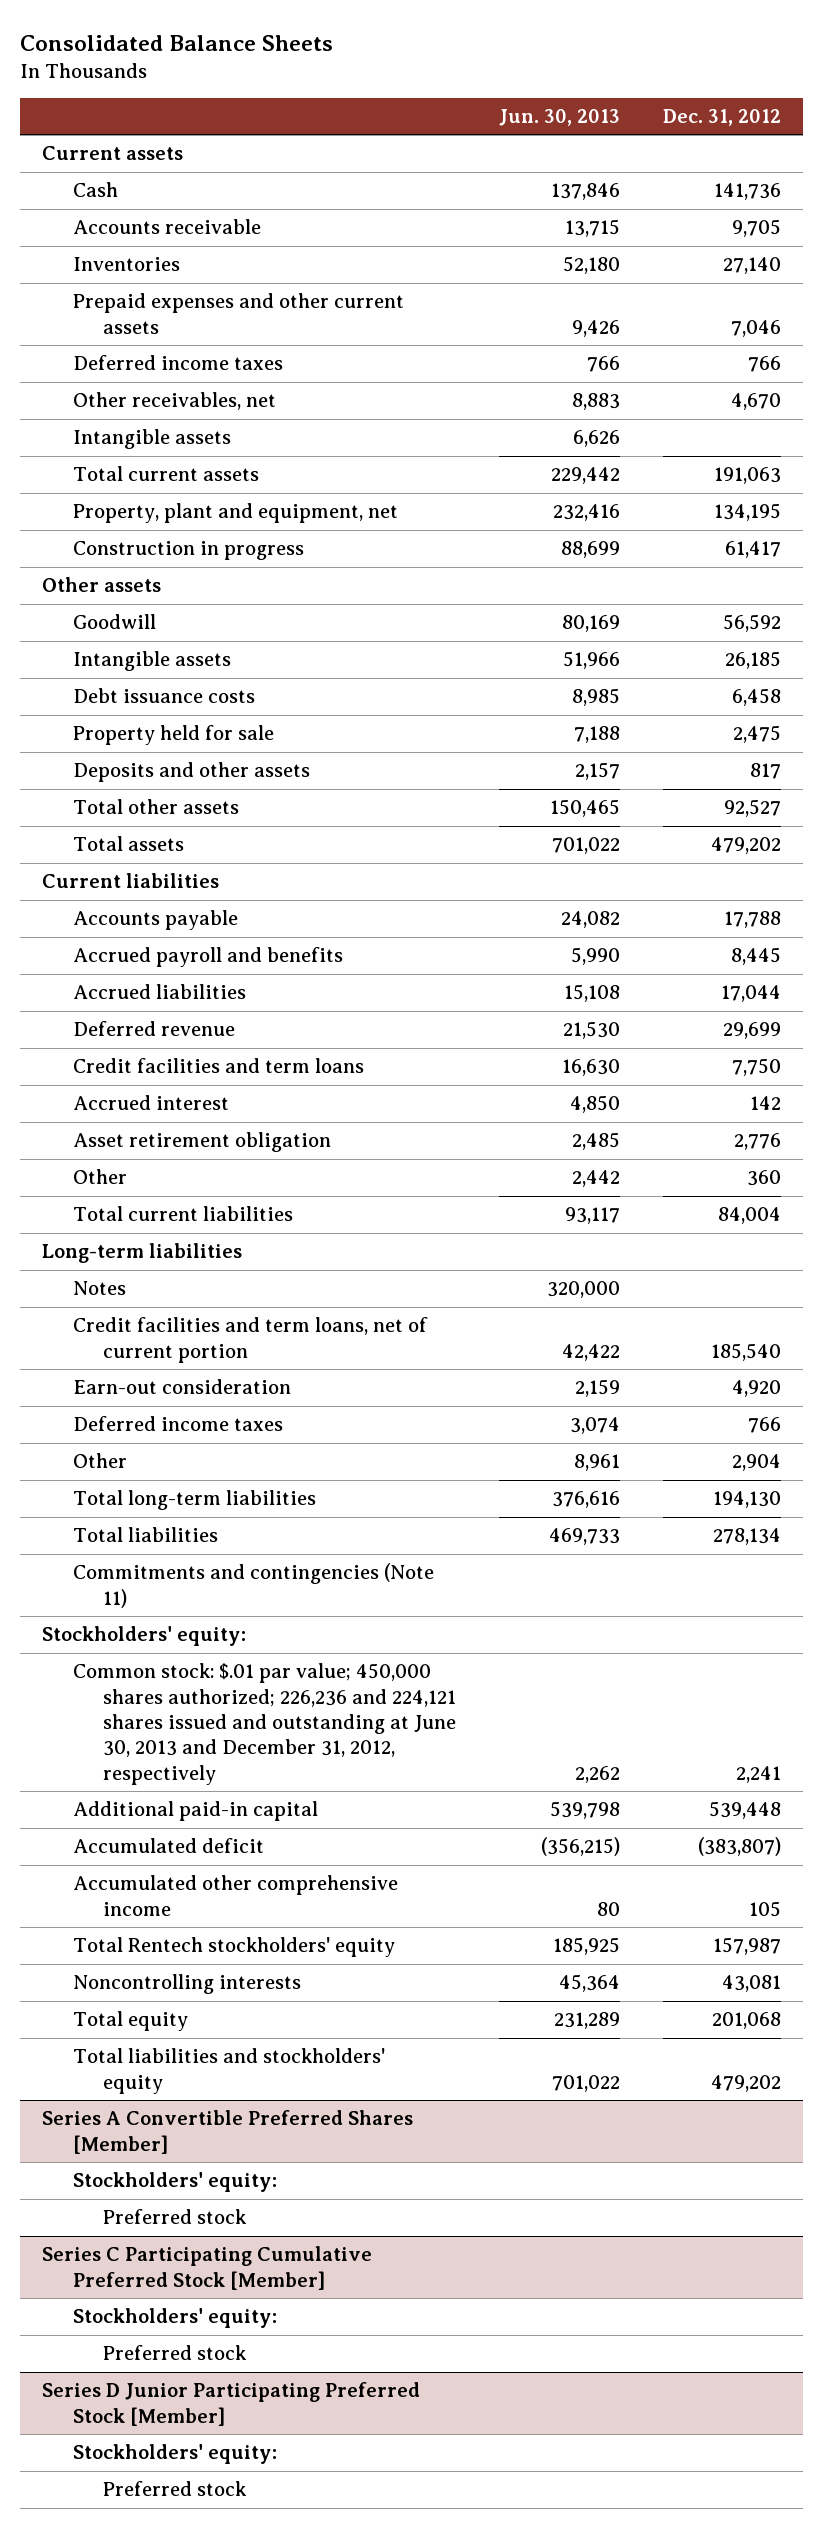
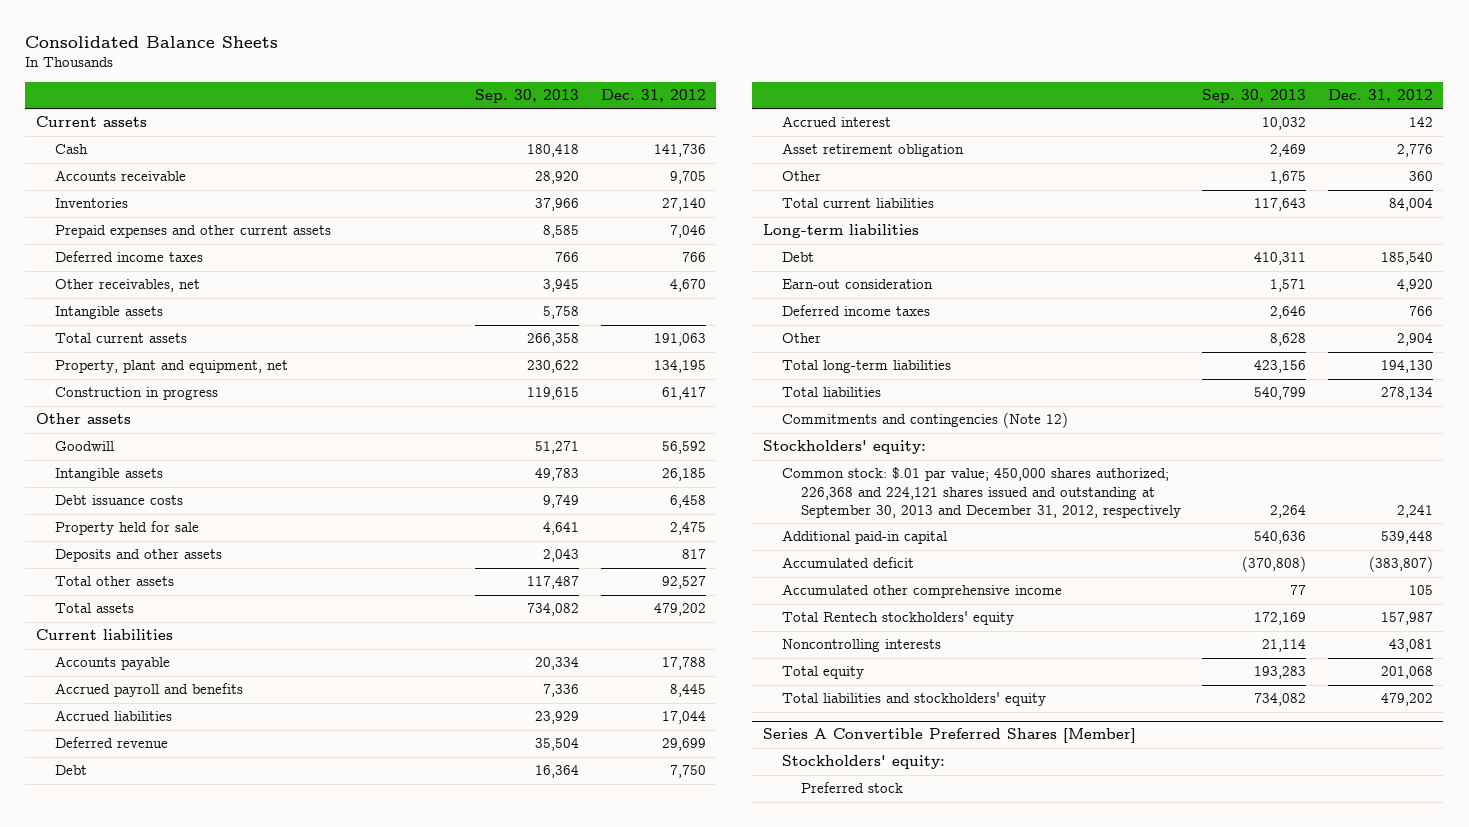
- | Jun. 30, 2013 | Dec. 31, 2012
+ | Sep. 30, 2013 | Dec. 31, 2012
- Credit facilities and term loans | 16,630 | 7,750
+ Debt | 16,364 | 7,750
- Notes | 320,000 |
- Credit facilities and term loans, net of current portion | 42,422 | 185,540
+ Debt | 410,311 | 185,540
- Commitments and contingencies (Note 11)
+ Commitments and contingencies (Note 12)
- Common stock: $.01 par value; 450,000 shares authorized; 226,236 and 224,121 shares issued and outstanding at June 30, 2013 and December 31, 2012, respectively | 2,262 | 2,241
+ Common stock: $.01 par value; 450,000 shares authorized; 226,368 and 224,121 shares issued and outstanding at September 30, 2013 and December 31, 2012, respectively | 2,264 | 2,241
- Series C Participating Cumulative Preferred Stock [Member]
- Stockholders' equity:
- Preferred stock
- Series D Junior Participating Preferred Stock [Member]
- Stockholders' equity:
- Preferred stock

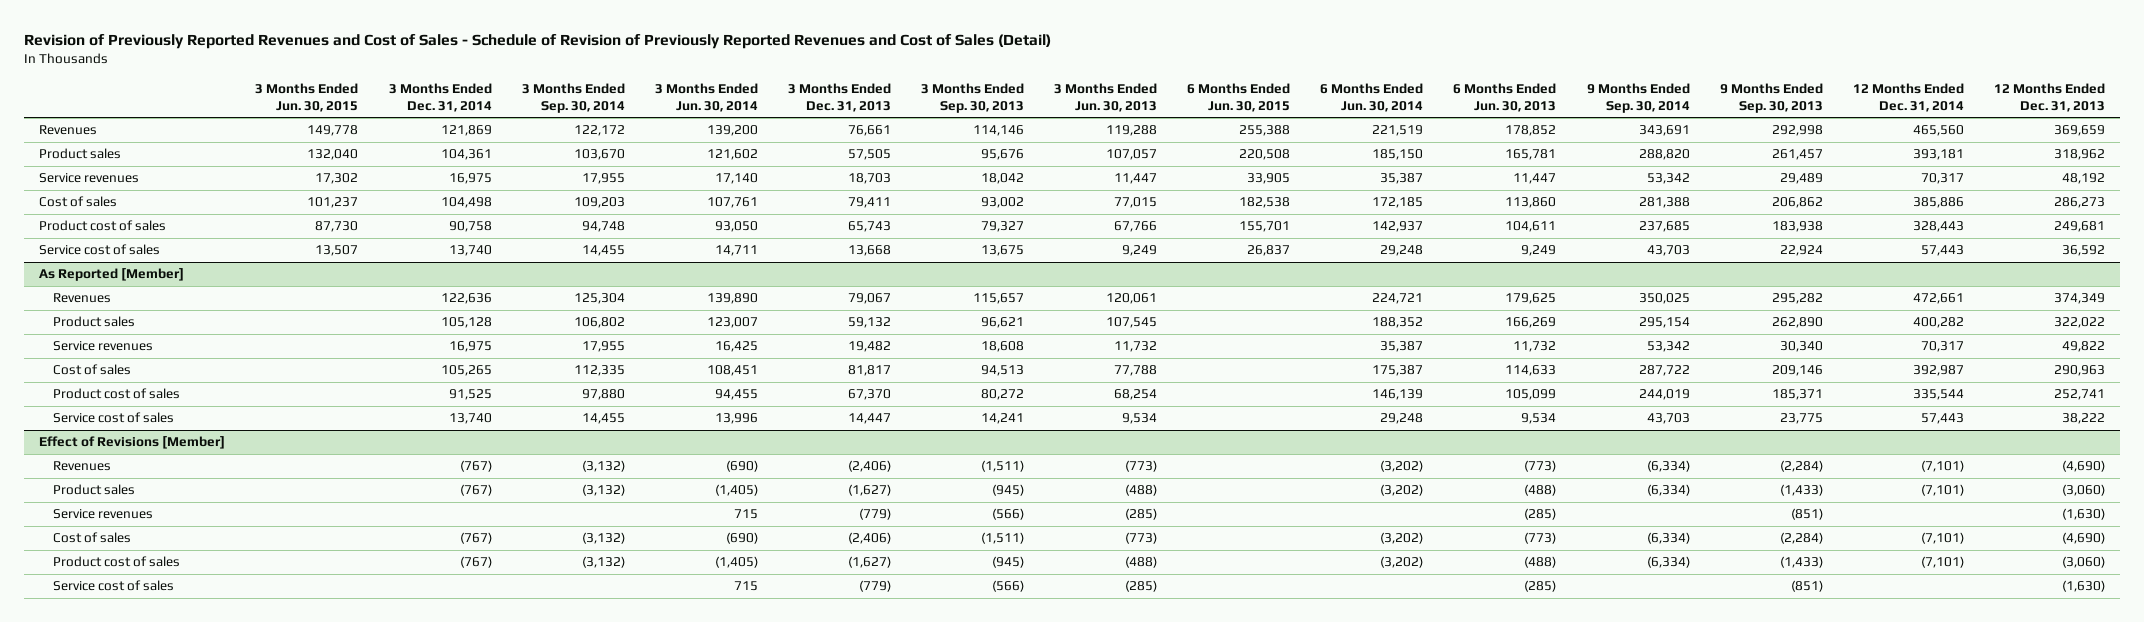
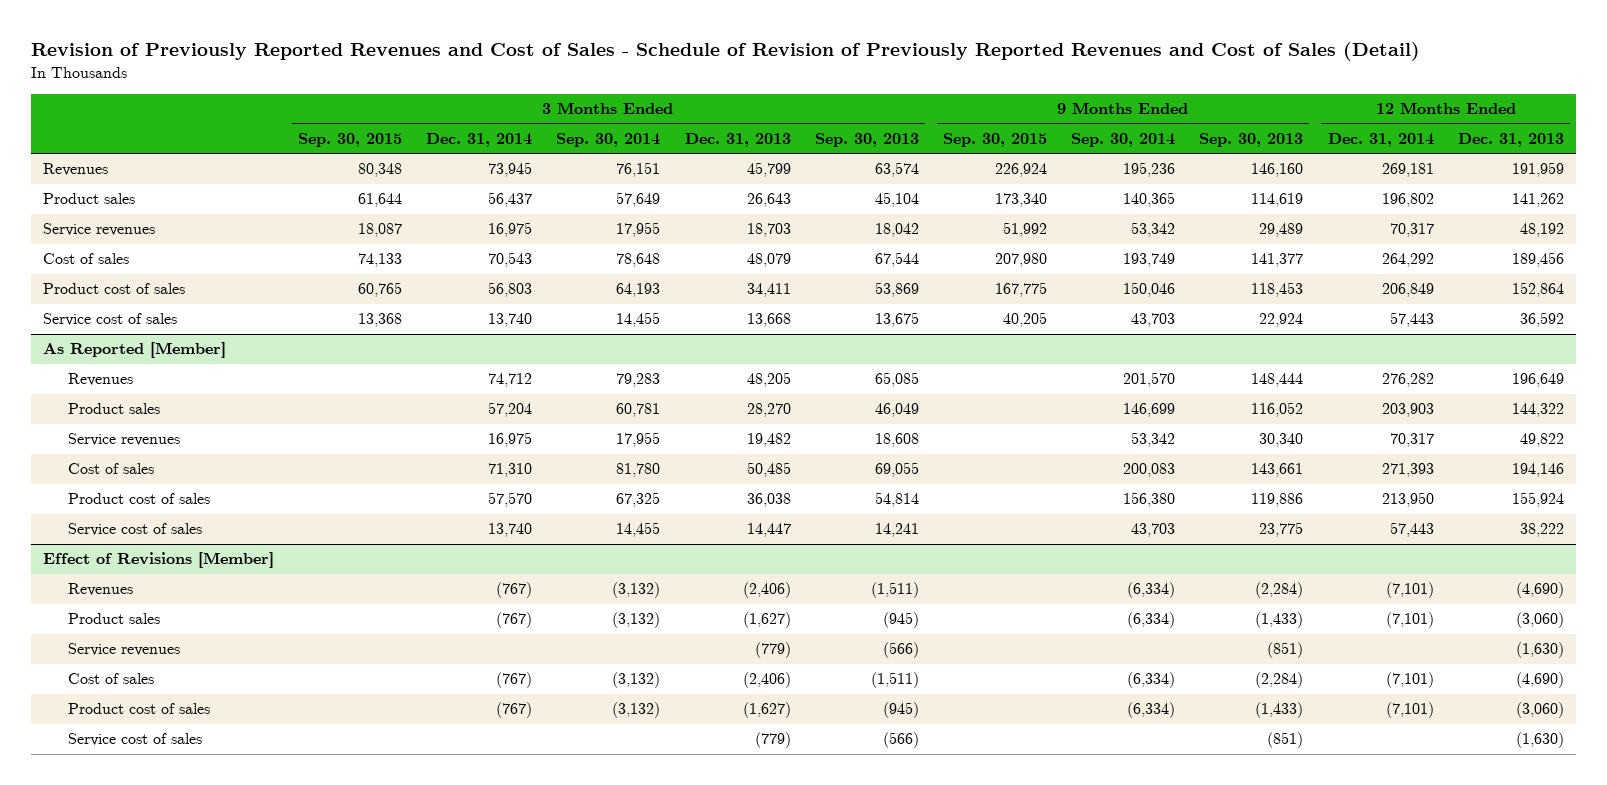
- | 3 Months Ended Jun. 30, 2015 | 3 Months Ended Dec. 31, 2014 | 3 Months Ended Sep. 30, 2014 | 3 Months Ended Jun. 30, 2014 | 3 Months Ended Dec. 31, 2013 | 3 Months Ended Sep. 30, 2013 | 3 Months Ended Jun. 30, 2013 | 6 Months Ended Jun. 30, 2015 | 6 Months Ended Jun. 30, 2014 | 6 Months Ended Jun. 30, 2013 | 9 Months Ended Sep. 30, 2014 | 9 Months Ended Sep. 30, 2013 | 12 Months Ended Dec. 31, 2014 | 12 Months Ended Dec. 31, 2013
+ | 3 Months Ended Sep. 30, 2015 | 3 Months Ended Dec. 31, 2014 | 3 Months Ended Sep. 30, 2014 | 3 Months Ended Dec. 31, 2013 | 3 Months Ended Sep. 30, 2013 | 9 Months Ended Sep. 30, 2015 | 9 Months Ended Sep. 30, 2014 | 9 Months Ended Sep. 30, 2013 | 12 Months Ended Dec. 31, 2014 | 12 Months Ended Dec. 31, 2013
- Revenues | 149,778 | 121,869 | 122,172 | 139,200 | 76,661 | 114,146 | 119,288 | 255,388 | 221,519 | 178,852 | 343,691 | 292,998 | 465,560 | 369,659
- Product sales | 132,040 | 104,361 | 103,670 | 121,602 | 57,505 | 95,676 | 107,057 | 220,508 | 185,150 | 165,781 | 288,820 | 261,457 | 393,181 | 318,962
+ Revenues | 80,348 | 73,945 | 76,151 | 45,799 | 63,574 | 226,924 | 195,236 | 146,160 | 269,181 | 191,959
+ Product sales | 61,644 | 56,437 | 57,649 | 26,643 | 45,104 | 173,340 | 140,365 | 114,619 | 196,802 | 141,262
- Cost of sales | 101,237 | 104,498 | 109,203 | 107,761 | 79,411 | 93,002 | 77,015 | 182,538 | 172,185 | 113,860 | 281,388 | 206,862 | 385,886 | 286,273
- Product cost of sales | 87,730 | 90,758 | 94,748 | 93,050 | 65,743 | 79,327 | 67,766 | 155,701 | 142,937 | 104,611 | 237,685 | 183,938 | 328,443 | 249,681
+ Cost of sales | 74,133 | 70,543 | 78,648 | 48,079 | 67,544 | 207,980 | 193,749 | 141,377 | 264,292 | 189,456
+ Product cost of sales | 60,765 | 56,803 | 64,193 | 34,411 | 53,869 | 167,775 | 150,046 | 118,453 | 206,849 | 152,864
@ As Reported [Member]
- Revenues | | 122,636 | 125,304 | 139,890 | 79,067 | 115,657 | 120,061 | | 224,721 | 179,625 | 350,025 | 295,282 | 472,661 | 374,349
- Product sales | | 105,128 | 106,802 | 123,007 | 59,132 | 96,621 | 107,545 | | 188,352 | 166,269 | 295,154 | 262,890 | 400,282 | 322,022
+ Revenues | | 74,712 | 79,283 | 48,205 | 65,085 | | 201,570 | 148,444 | 276,282 | 196,649
+ Product sales | | 57,204 | 60,781 | 28,270 | 46,049 | | 146,699 | 116,052 | 203,903 | 144,322
- Cost of sales | | 105,265 | 112,335 | 108,451 | 81,817 | 94,513 | 77,788 | | 175,387 | 114,633 | 287,722 | 209,146 | 392,987 | 290,963
- Product cost of sales | | 91,525 | 97,880 | 94,455 | 67,370 | 80,272 | 68,254 | | 146,139 | 105,099 | 244,019 | 185,371 | 335,544 | 252,741
+ Cost of sales | | 71,310 | 81,780 | 50,485 | 69,055 | | 200,083 | 143,661 | 271,393 | 194,146
+ Product cost of sales | | 57,570 | 67,325 | 36,038 | 54,814 | | 156,380 | 119,886 | 213,950 | 155,924

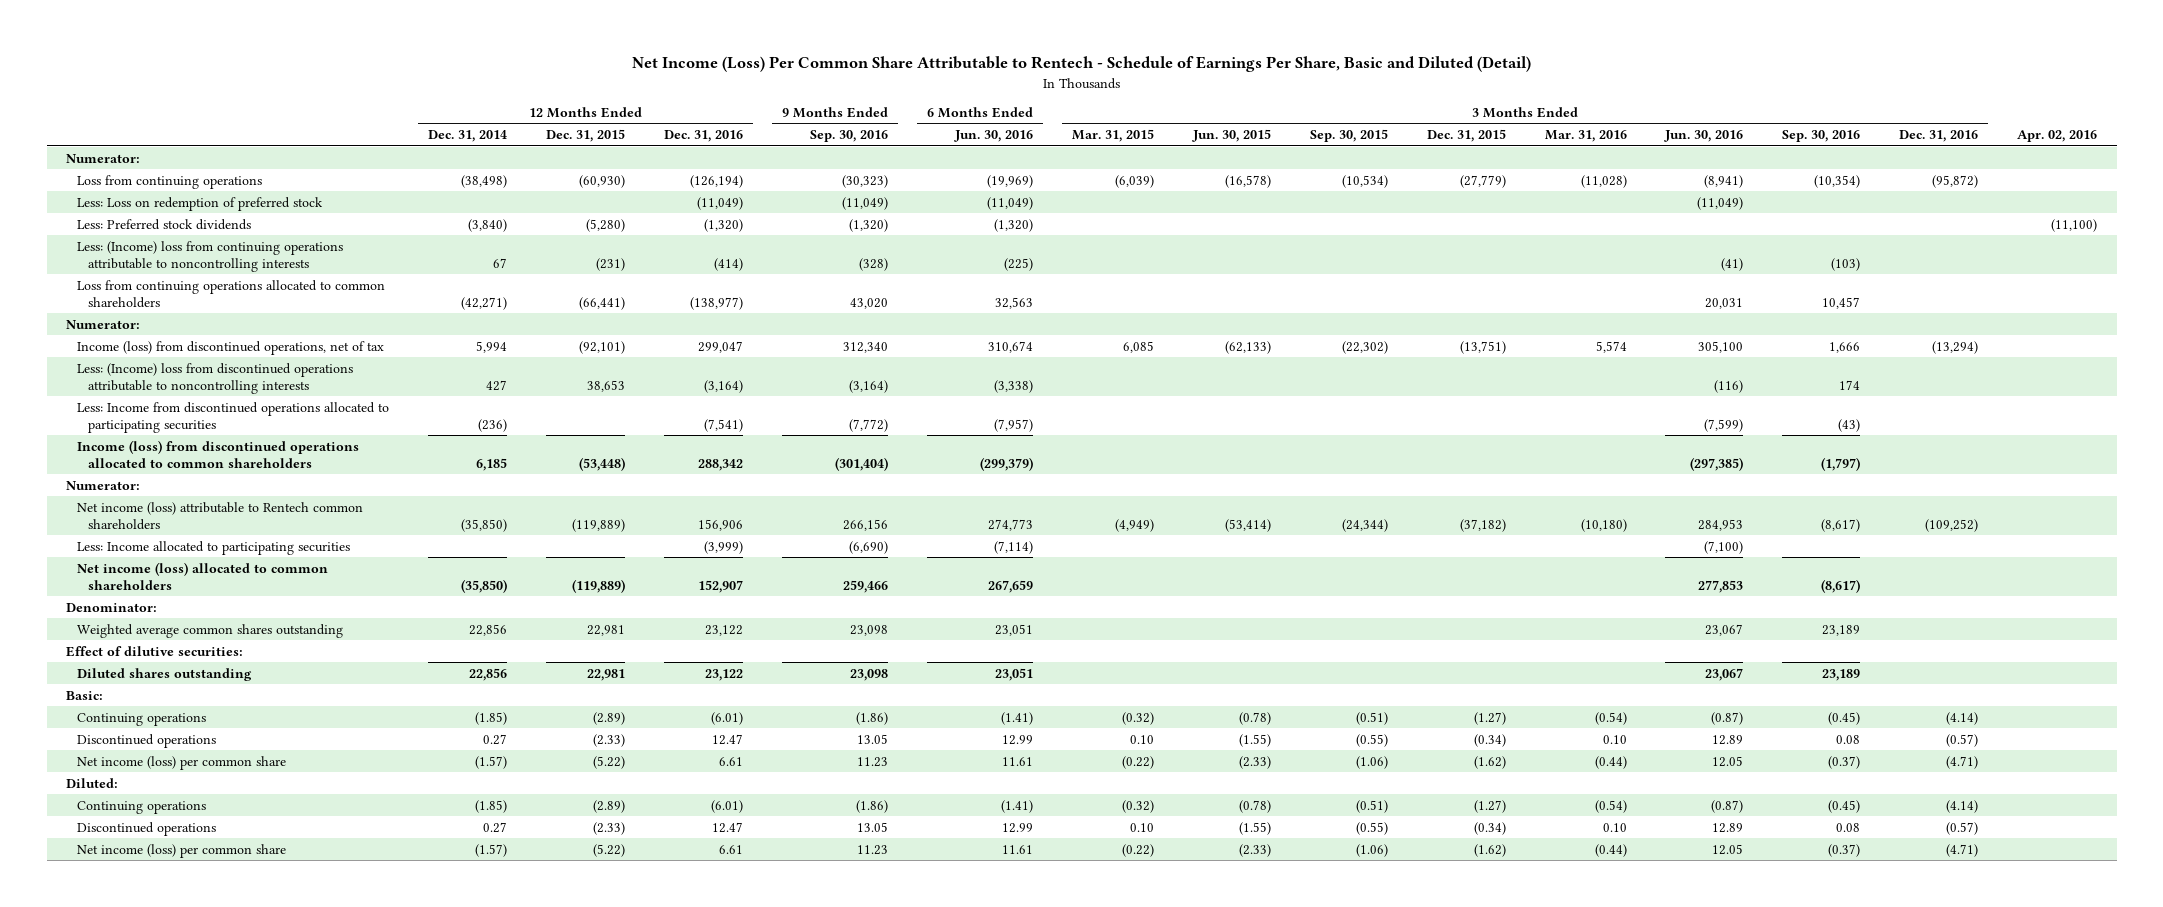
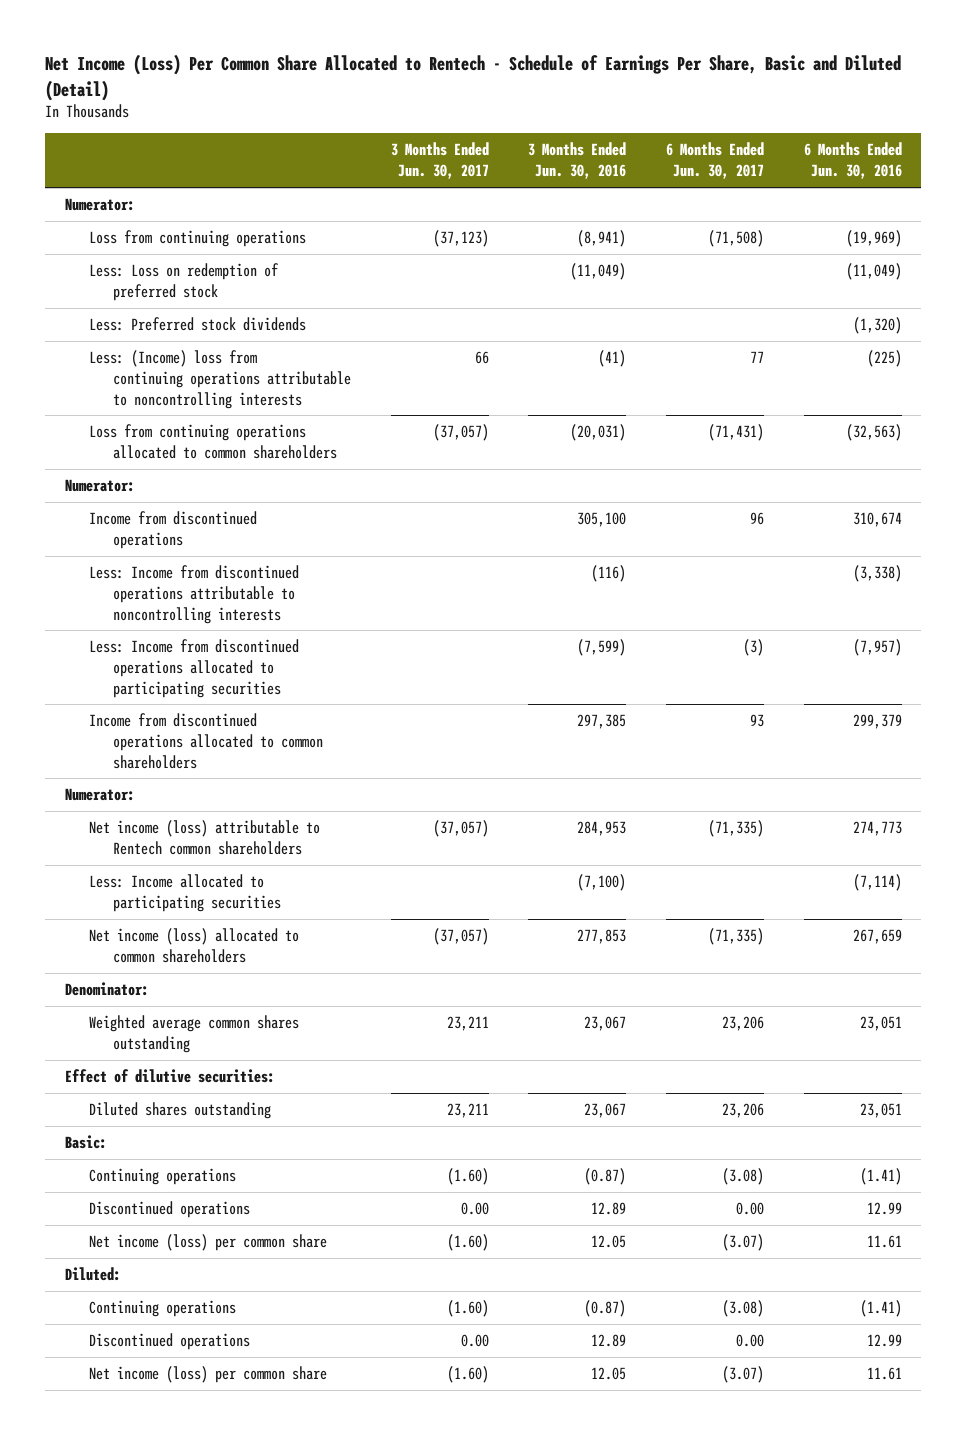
- Net Income (Loss) Per Common Share Attributable to Rentech - Schedule of Earnings Per Share, Basic and Diluted (Detail)
+ Net Income (Loss) Per Common Share Allocated to Rentech - Schedule of Earnings Per Share, Basic and Diluted (Detail)
- | 12 Months Ended Dec. 31, 2014 | 12 Months Ended Dec. 31, 2015 | 12 Months Ended Dec. 31, 2016 | 9 Months Ended Sep. 30, 2016 | 6 Months Ended Jun. 30, 2016 | 3 Months Ended Mar. 31, 2015 | 3 Months Ended Jun. 30, 2015 | 3 Months Ended Sep. 30, 2015 | 3 Months Ended Dec. 31, 2015 | 3 Months Ended Mar. 31, 2016 | 3 Months Ended Jun. 30, 2016 | 3 Months Ended Sep. 30, 2016 | 3 Months Ended Dec. 31, 2016 | Apr. 02, 2016
+ | 3 Months Ended Jun. 30, 2017 | 3 Months Ended Jun. 30, 2016 | 6 Months Ended Jun. 30, 2017 | 6 Months Ended Jun. 30, 2016
- Loss from continuing operations allocated to common shareholders | (42,271) | (66,441) | (138,977) | 43,020 | 32,563 | | | | | | 20,031 | 10,457 | |
+ Loss from continuing operations allocated to common shareholders | (37,057) | (20,031) | (71,431) | (32,563)
- Income (loss) from discontinued operations, net of tax | 5,994 | (92,101) | 299,047 | 312,340 | 310,674 | 6,085 | (62,133) | (22,302) | (13,751) | 5,574 | 305,100 | 1,666 | (13,294) |
- Less: (Income) loss from discontinued operations attributable to noncontrolling interests | 427 | 38,653 | (3,164) | (3,164) | (3,338) | | | | | | (116) | 174 | |
+ Income from discontinued operations | | 305,100 | 96 | 310,674
+ Less: Income from discontinued operations attributable to noncontrolling interests | | (116) | | (3,338)
- Income (loss) from discontinued operations allocated to common shareholders | 6,185 | (53,448) | 288,342 | (301,404) | (299,379) | | | | | | (297,385) | (1,797) | |
+ Income from discontinued operations allocated to common shareholders | | 297,385 | 93 | 299,379

